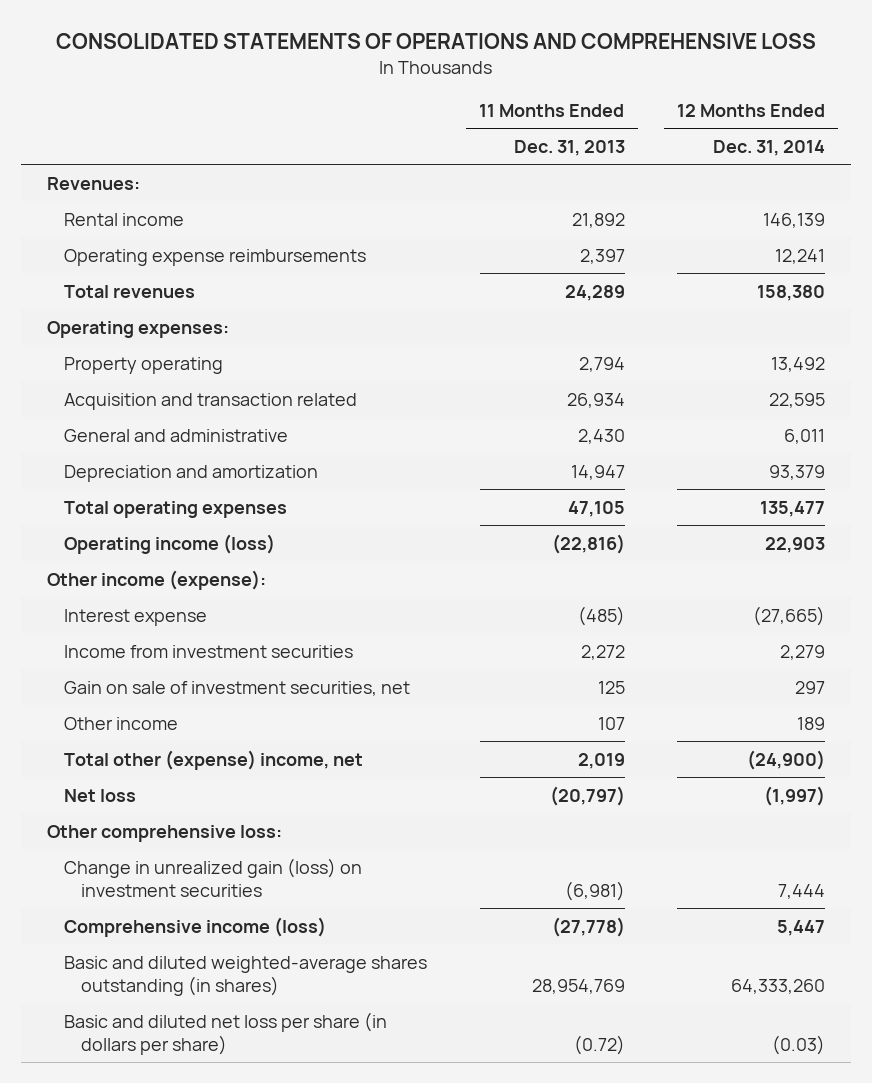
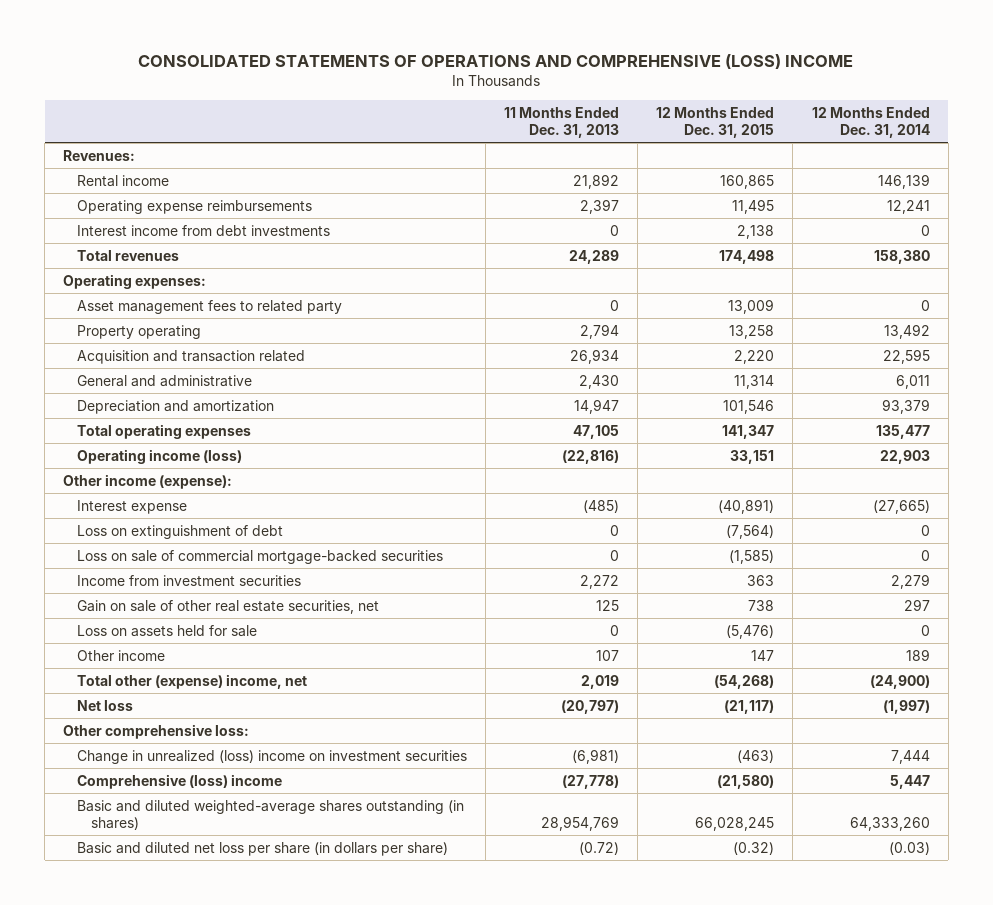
- CONSOLIDATED STATEMENTS OF OPERATIONS AND COMPREHENSIVE LOSS
+ CONSOLIDATED STATEMENTS OF OPERATIONS AND COMPREHENSIVE (LOSS) INCOME
- | 11 Months Ended Dec. 31, 2013 | 12 Months Ended Dec. 31, 2014
+ | 11 Months Ended Dec. 31, 2013 | 12 Months Ended Dec. 31, 2015 | 12 Months Ended Dec. 31, 2014
+ Interest income from debt investments | 0 | 2,138 | 0
+ Asset management fees to related party | 0 | 13,009 | 0
+ Loss on extinguishment of debt | 0 | (7,564) | 0
+ Loss on sale of commercial mortgage-backed securities | 0 | (1,585) | 0
- Gain on sale of investment securities, net | 125 | 297
+ Gain on sale of other real estate securities, net | 125 | 738 | 297
+ Loss on assets held for sale | 0 | (5,476) | 0
- Change in unrealized gain (loss) on investment securities | (6,981) | 7,444
- Comprehensive income (loss) | (27,778) | 5,447
+ Change in unrealized (loss) income on investment securities | (6,981) | (463) | 7,444
+ Comprehensive (loss) income | (27,778) | (21,580) | 5,447

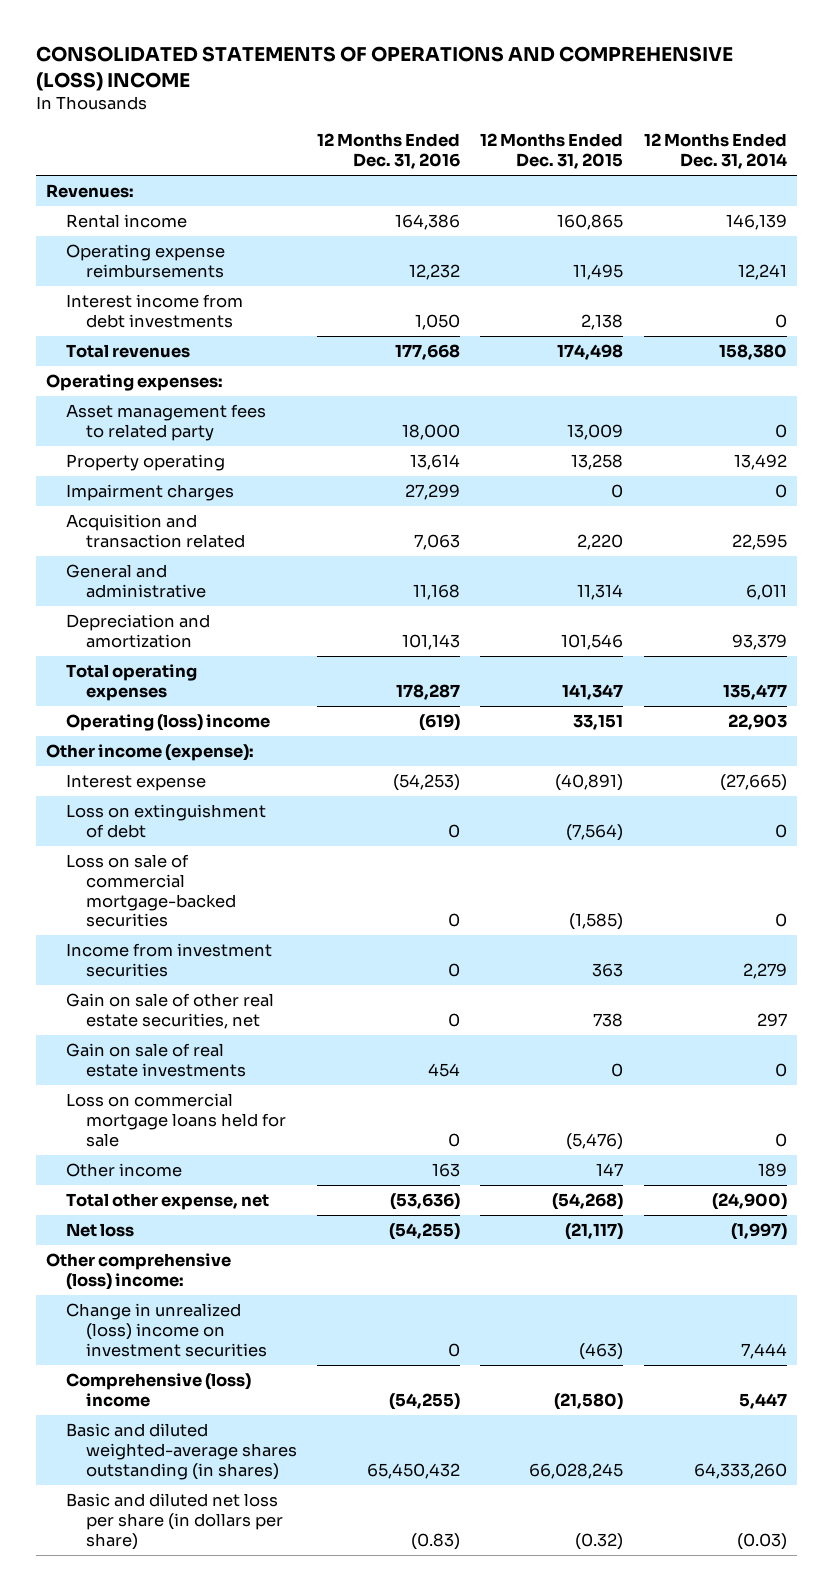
- | 11 Months Ended Dec. 31, 2013 | 12 Months Ended Dec. 31, 2015 | 12 Months Ended Dec. 31, 2014
+ | 12 Months Ended Dec. 31, 2016 | 12 Months Ended Dec. 31, 2015 | 12 Months Ended Dec. 31, 2014
+ Impairment charges | 27,299 | 0 | 0
- Operating income (loss) | (22,816) | 33,151 | 22,903
+ Operating (loss) income | (619) | 33,151 | 22,903
- Loss on assets held for sale | 0 | (5,476) | 0
+ Gain on sale of real estate investments | 454 | 0 | 0
+ Loss on commercial mortgage loans held for sale | 0 | (5,476) | 0
- Total other (expense) income, net | 2,019 | (54,268) | (24,900)
+ Total other expense, net | (53,636) | (54,268) | (24,900)
- Other comprehensive loss:
+ Other comprehensive (loss) income:

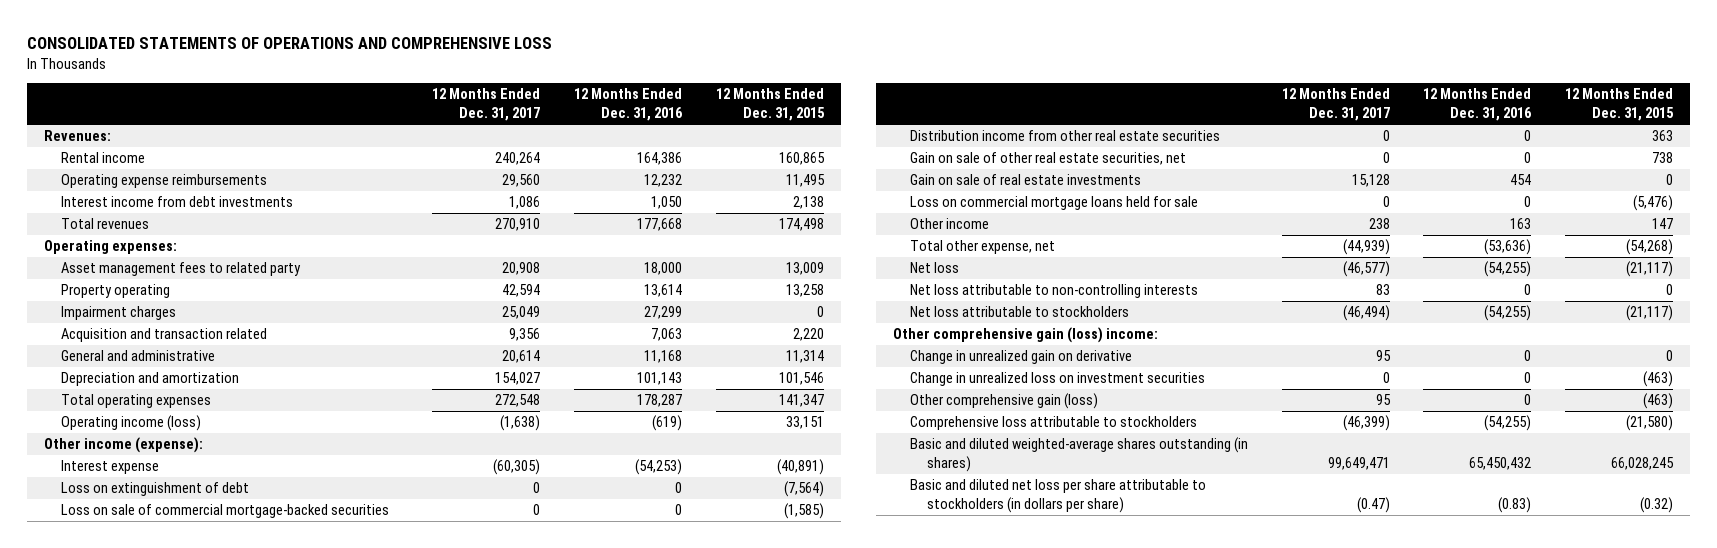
- CONSOLIDATED STATEMENTS OF OPERATIONS AND COMPREHENSIVE (LOSS) INCOME
+ CONSOLIDATED STATEMENTS OF OPERATIONS AND COMPREHENSIVE LOSS
- | 12 Months Ended Dec. 31, 2016 | 12 Months Ended Dec. 31, 2015 | 12 Months Ended Dec. 31, 2014
+ | 12 Months Ended Dec. 31, 2017 | 12 Months Ended Dec. 31, 2016 | 12 Months Ended Dec. 31, 2015
- Operating (loss) income | (619) | 33,151 | 22,903
+ Operating income (loss) | (1,638) | (619) | 33,151
- Income from investment securities | 0 | 363 | 2,279
+ Distribution income from other real estate securities | 0 | 0 | 363
- Other comprehensive (loss) income:
- Change in unrealized (loss) income on investment securities | 0 | (463) | 7,444
- Comprehensive (loss) income | (54,255) | (21,580) | 5,447
+ Net loss attributable to non-controlling interests | 83 | 0 | 0
+ Net loss attributable to stockholders | (46,494) | (54,255) | (21,117)
+ Other comprehensive gain (loss) income:
+ Change in unrealized gain on derivative | 95 | 0 | 0
+ Change in unrealized loss on investment securities | 0 | 0 | (463)
+ Other comprehensive gain (loss) | 95 | 0 | (463)
+ Comprehensive loss attributable to stockholders | (46,399) | (54,255) | (21,580)
- Basic and diluted net loss per share (in dollars per share) | (0.83) | (0.32) | (0.03)
+ Basic and diluted net loss per share attributable to stockholders (in dollars per share) | (0.47) | (0.83) | (0.32)

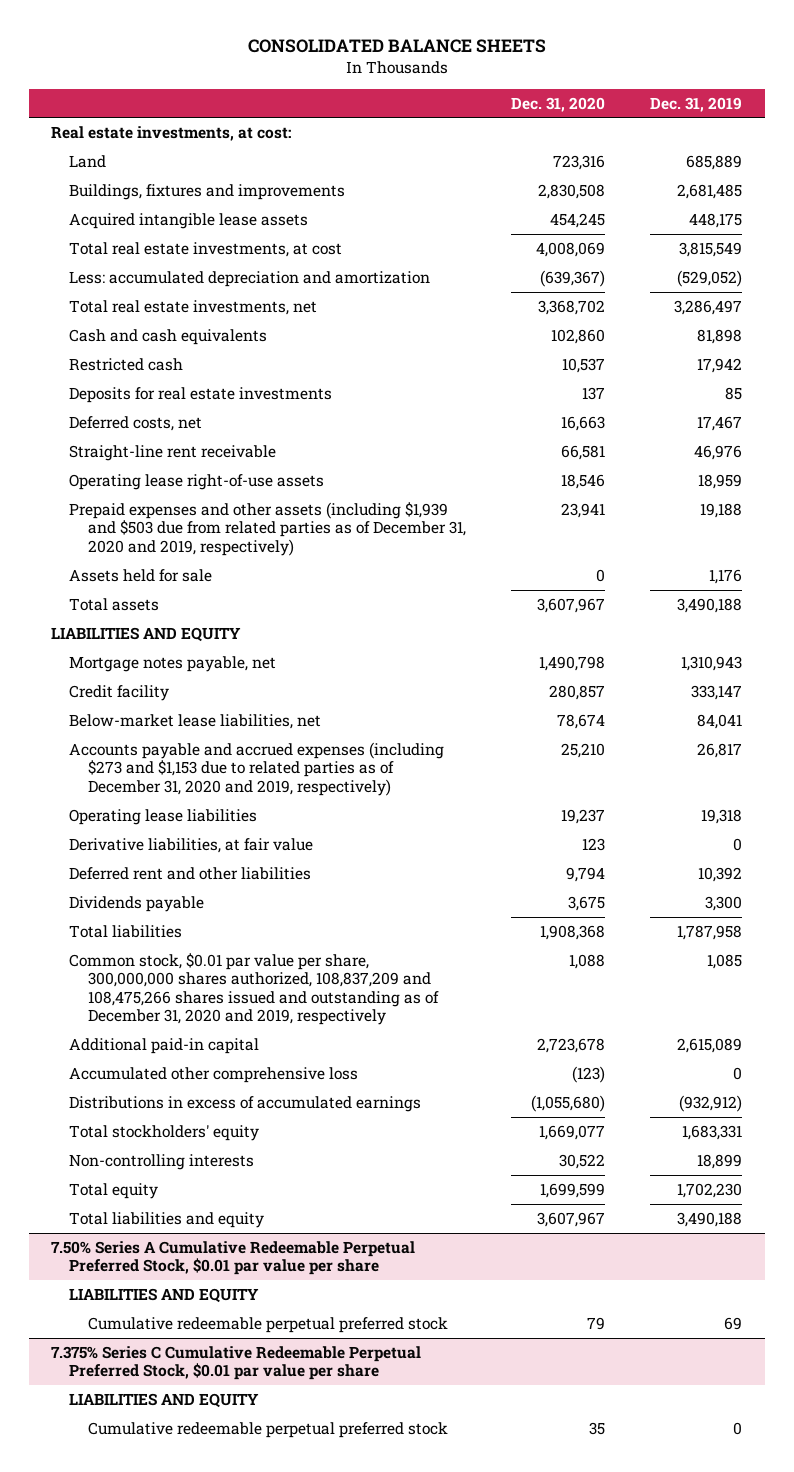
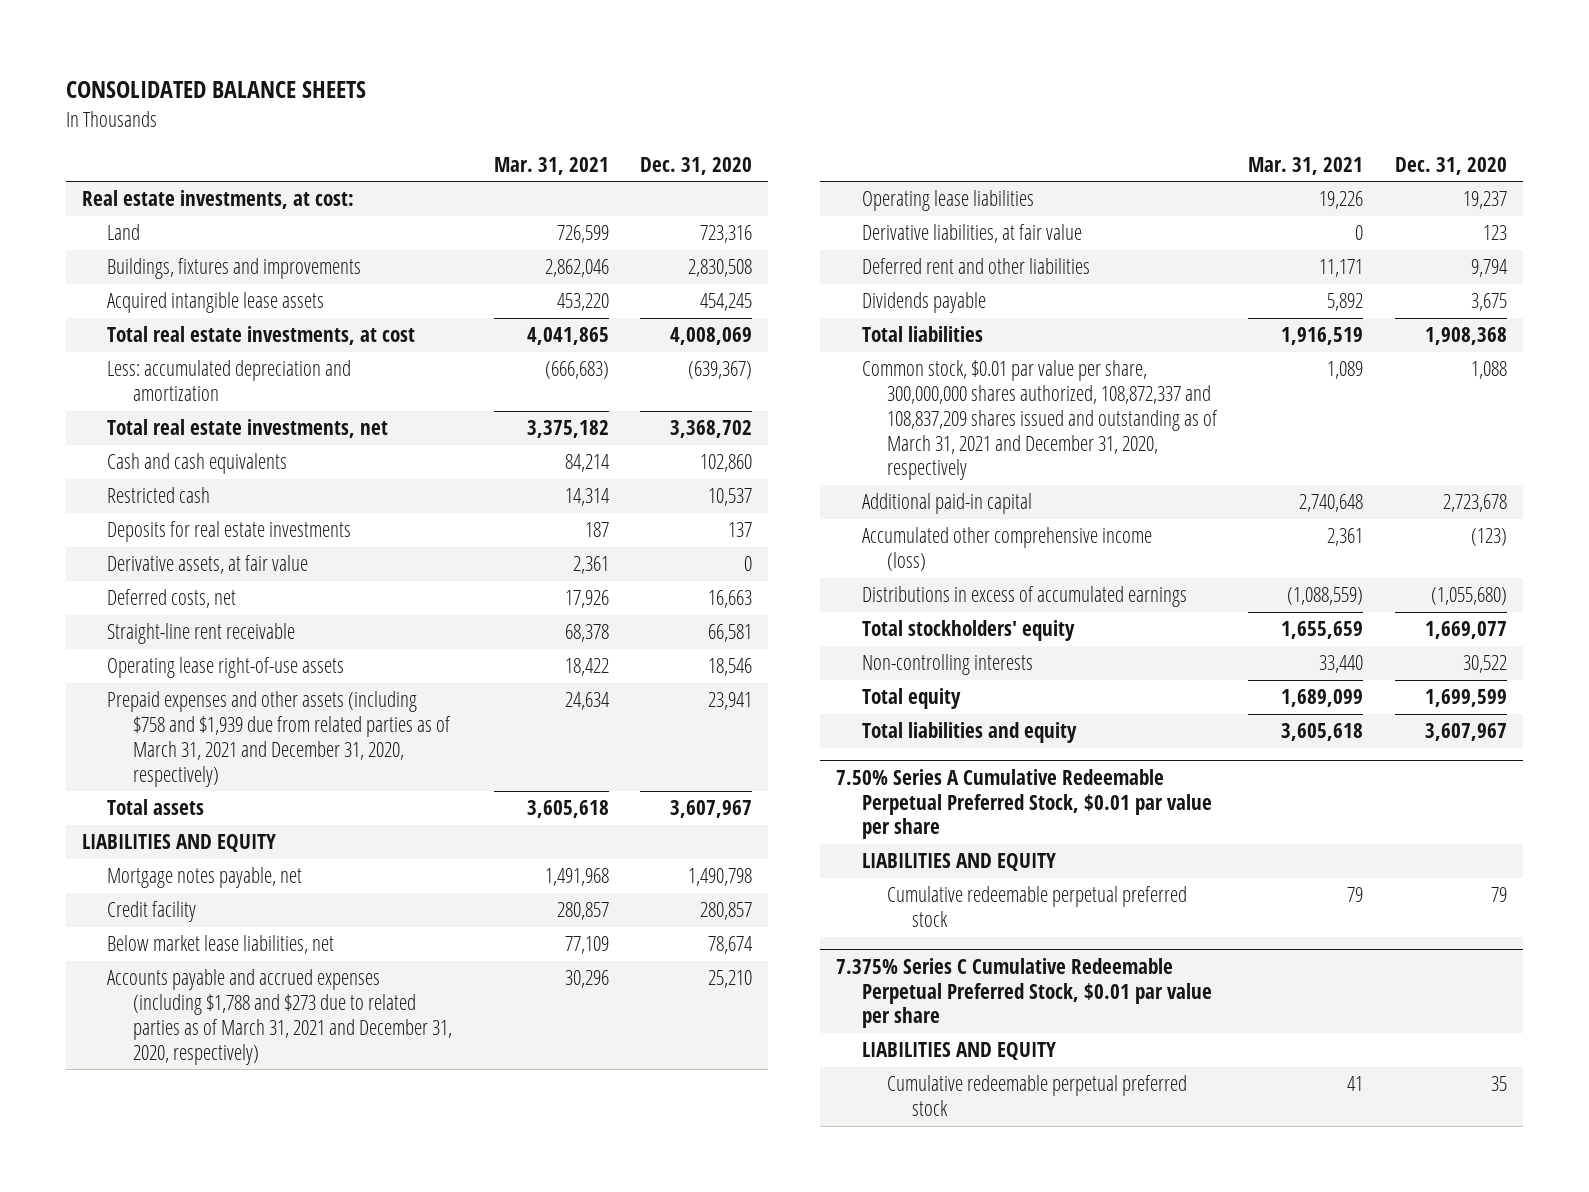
- | Dec. 31, 2020 | Dec. 31, 2019
+ | Mar. 31, 2021 | Dec. 31, 2020
+ Derivative assets, at fair value | 2,361 | 0
- Prepaid expenses and other assets (including $1,939 and $503 due from related parties as of December 31, 2020 and 2019, respectively) | 23,941 | 19,188
- Assets held for sale | 0 | 1,176
+ Prepaid expenses and other assets (including $758 and $1,939 due from related parties as of March 31, 2021 and December 31, 2020, respectively) | 24,634 | 23,941
- Below-market lease liabilities, net | 78,674 | 84,041
- Accounts payable and accrued expenses (including $273 and $1,153 due to related parties as of December 31, 2020 and 2019, respectively) | 25,210 | 26,817
+ Below market lease liabilities, net | 77,109 | 78,674
+ Accounts payable and accrued expenses (including $1,788 and $273 due to related parties as of March 31, 2021 and December 31, 2020, respectively) | 30,296 | 25,210
- Common stock, $0.01 par value per share, 300,000,000 shares authorized, 108,837,209 and 108,475,266 shares issued and outstanding as of December 31, 2020 and 2019, respectively | 1,088 | 1,085
+ Common stock, $0.01 par value per share, 300,000,000 shares authorized, 108,872,337 and 108,837,209 shares issued and outstanding as of March 31, 2021 and December 31, 2020, respectively | 1,089 | 1,088
- Accumulated other comprehensive loss | (123) | 0
+ Accumulated other comprehensive income (loss) | 2,361 | (123)

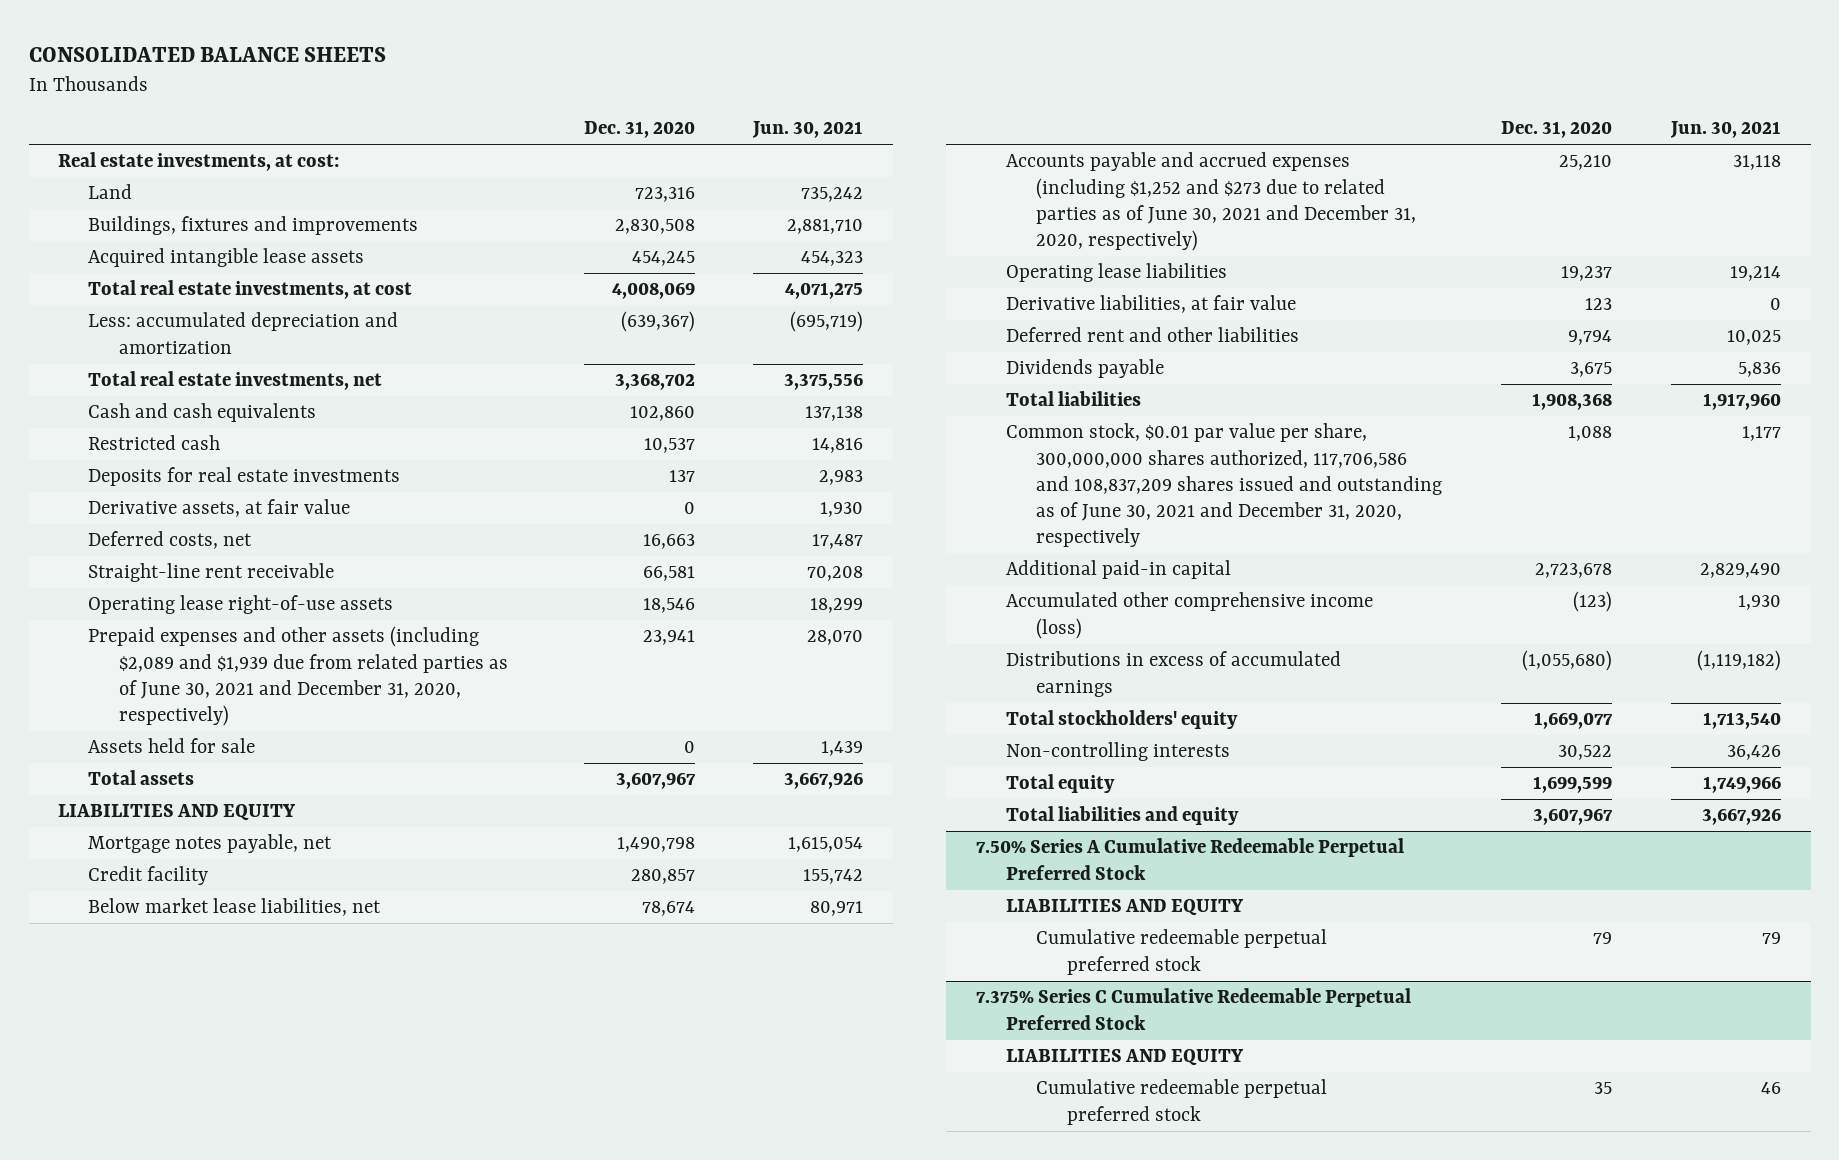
- | Mar. 31, 2021 | Dec. 31, 2020
+ | Dec. 31, 2020 | Jun. 30, 2021
- Prepaid expenses and other assets (including $758 and $1,939 due from related parties as of March 31, 2021 and December 31, 2020, respectively) | 24,634 | 23,941
+ Prepaid expenses and other assets (including $2,089 and $1,939 due from related parties as of June 30, 2021 and December 31, 2020, respectively) | 23,941 | 28,070
+ Assets held for sale | 0 | 1,439
- Accounts payable and accrued expenses (including $1,788 and $273 due to related parties as of March 31, 2021 and December 31, 2020, respectively) | 30,296 | 25,210
+ Accounts payable and accrued expenses (including $1,252 and $273 due to related parties as of June 30, 2021 and December 31, 2020, respectively) | 25,210 | 31,118
- Common stock, $0.01 par value per share, 300,000,000 shares authorized, 108,872,337 and 108,837,209 shares issued and outstanding as of March 31, 2021 and December 31, 2020, respectively | 1,089 | 1,088
+ Common stock, $0.01 par value per share, 300,000,000 shares authorized, 117,706,586 and 108,837,209 shares issued and outstanding as of June 30, 2021 and December 31, 2020, respectively | 1,088 | 1,177
- 7.50% Series A Cumulative Redeemable Perpetual Preferred Stock, $0.01 par value per share
+ 7.50% Series A Cumulative Redeemable Perpetual Preferred Stock
- 7.375% Series C Cumulative Redeemable Perpetual Preferred Stock, $0.01 par value per share
+ 7.375% Series C Cumulative Redeemable Perpetual Preferred Stock

